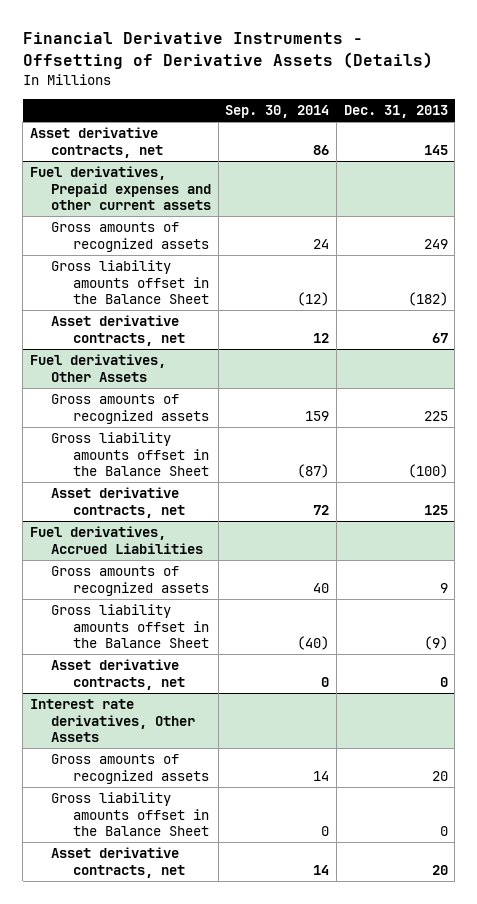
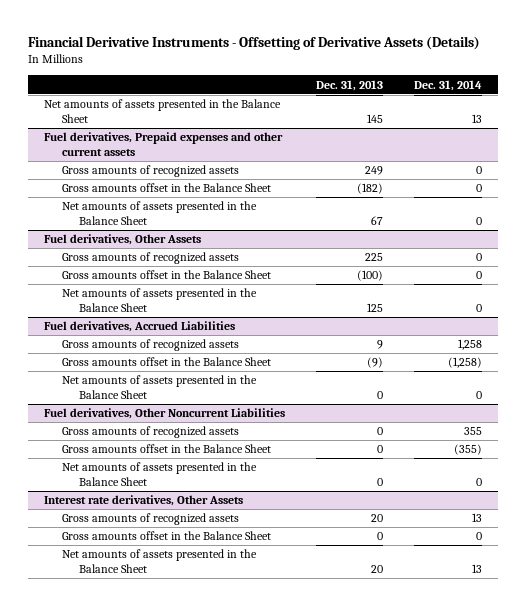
- | Sep. 30, 2014 | Dec. 31, 2013
+ | Dec. 31, 2013 | Dec. 31, 2014
- Asset derivative contracts, net | 86 | 145
+ Net amounts of assets presented in the Balance Sheet | 145 | 13
@ Fuel derivatives, Prepaid expenses and other current assets
- Gross liability amounts offset in the Balance Sheet | (12) | (182)
- Asset derivative contracts, net | 12 | 67
+ Gross amounts offset in the Balance Sheet | (182) | 0
+ Net amounts of assets presented in the Balance Sheet | 67 | 0
@ Fuel derivatives, Other Assets
- Gross liability amounts offset in the Balance Sheet | (87) | (100)
- Asset derivative contracts, net | 72 | 125
+ Gross amounts offset in the Balance Sheet | (100) | 0
+ Net amounts of assets presented in the Balance Sheet | 125 | 0
@ Fuel derivatives, Accrued Liabilities
- Gross liability amounts offset in the Balance Sheet | (40) | (9)
- Asset derivative contracts, net | 0 | 0
+ Gross amounts offset in the Balance Sheet | (9) | (1,258)
+ Net amounts of assets presented in the Balance Sheet | 0 | 0
+ Fuel derivatives, Other Noncurrent Liabilities
+ Gross amounts of recognized assets | 0 | 355
+ Gross amounts offset in the Balance Sheet | 0 | (355)
+ Net amounts of assets presented in the Balance Sheet | 0 | 0
@ Interest rate derivatives, Other Assets
- Gross liability amounts offset in the Balance Sheet | 0 | 0
- Asset derivative contracts, net | 14 | 20
+ Gross amounts offset in the Balance Sheet | 0 | 0
+ Net amounts of assets presented in the Balance Sheet | 20 | 13

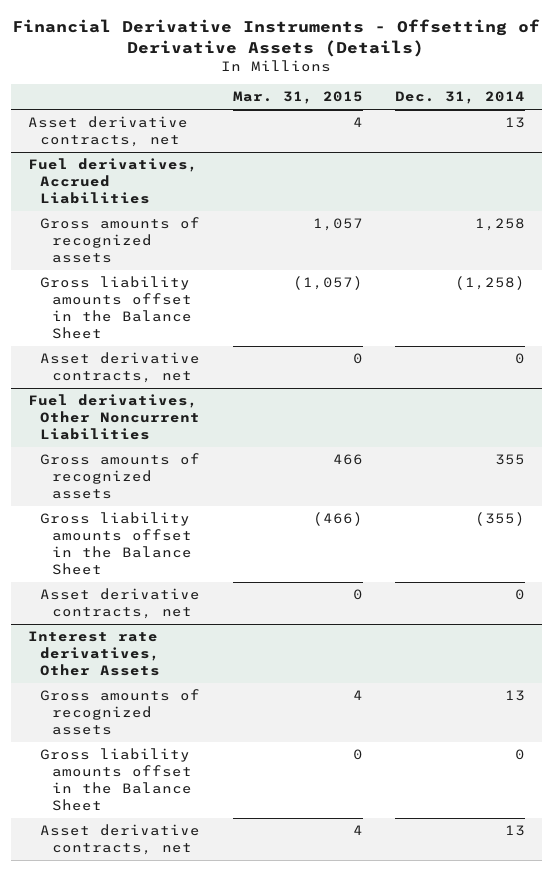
- | Dec. 31, 2013 | Dec. 31, 2014
+ | Mar. 31, 2015 | Dec. 31, 2014
- Net amounts of assets presented in the Balance Sheet | 145 | 13
- Fuel derivatives, Prepaid expenses and other current assets
- Gross amounts of recognized assets | 249 | 0
- Gross amounts offset in the Balance Sheet | (182) | 0
- Net amounts of assets presented in the Balance Sheet | 67 | 0
- Fuel derivatives, Other Assets
- Gross amounts of recognized assets | 225 | 0
- Gross amounts offset in the Balance Sheet | (100) | 0
- Net amounts of assets presented in the Balance Sheet | 125 | 0
+ Asset derivative contracts, net | 4 | 13
@ Fuel derivatives, Accrued Liabilities
- Gross amounts offset in the Balance Sheet | (9) | (1,258)
- Net amounts of assets presented in the Balance Sheet | 0 | 0
+ Gross liability amounts offset in the Balance Sheet | (1,057) | (1,258)
+ Asset derivative contracts, net | 0 | 0
@ Fuel derivatives, Other Noncurrent Liabilities
- Gross amounts offset in the Balance Sheet | 0 | (355)
- Net amounts of assets presented in the Balance Sheet | 0 | 0
+ Gross liability amounts offset in the Balance Sheet | (466) | (355)
+ Asset derivative contracts, net | 0 | 0
@ Interest rate derivatives, Other Assets
- Gross amounts offset in the Balance Sheet | 0 | 0
- Net amounts of assets presented in the Balance Sheet | 20 | 13
+ Gross liability amounts offset in the Balance Sheet | 0 | 0
+ Asset derivative contracts, net | 4 | 13

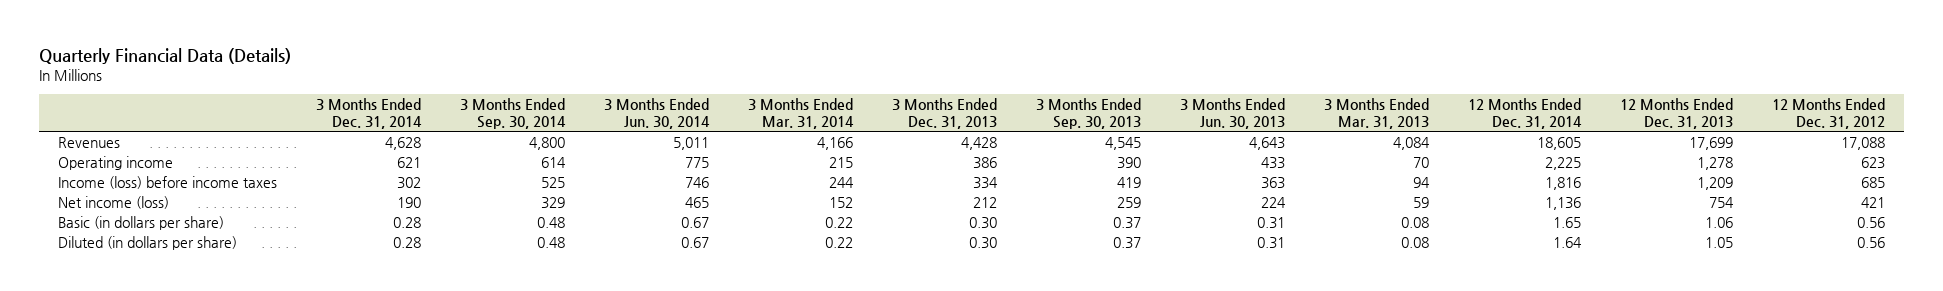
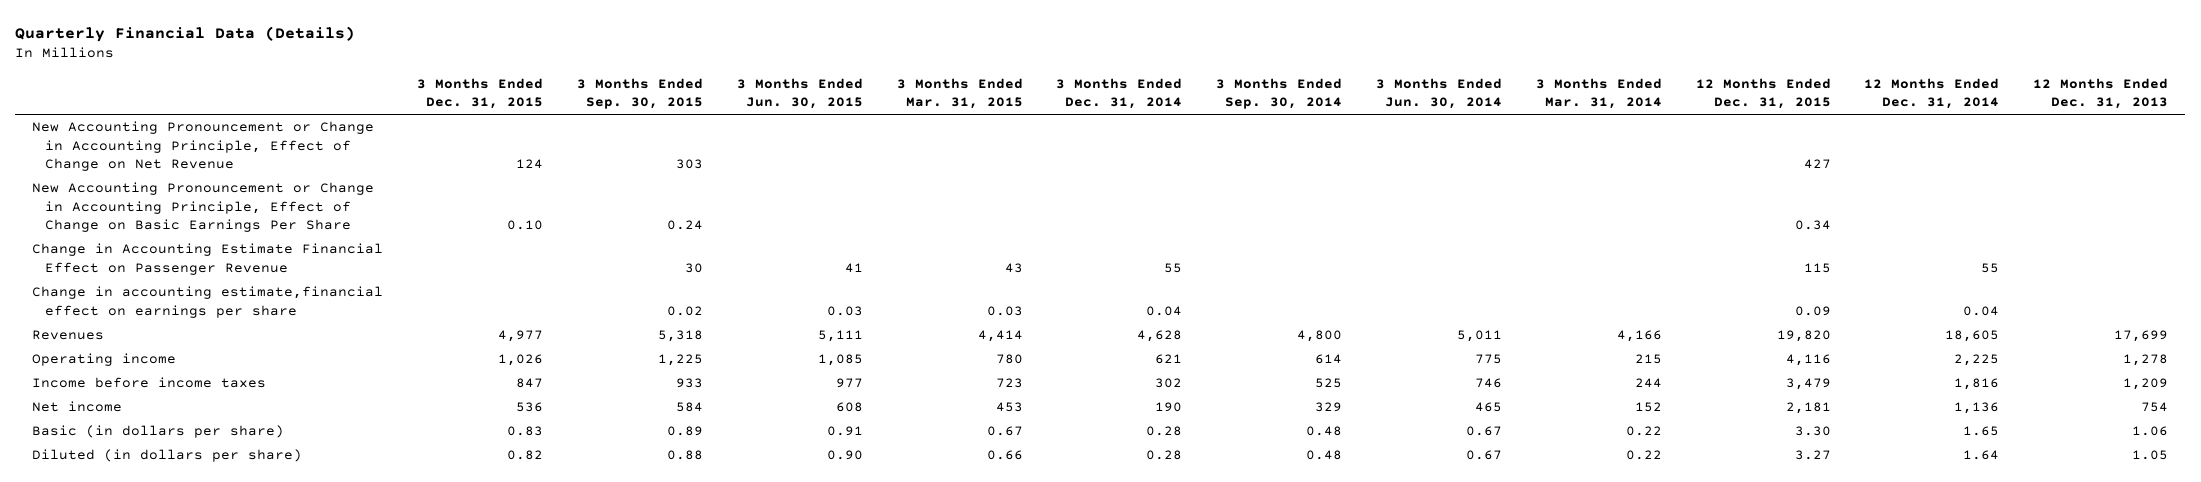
- | 3 Months Ended Dec. 31, 2014 | 3 Months Ended Sep. 30, 2014 | 3 Months Ended Jun. 30, 2014 | 3 Months Ended Mar. 31, 2014 | 3 Months Ended Dec. 31, 2013 | 3 Months Ended Sep. 30, 2013 | 3 Months Ended Jun. 30, 2013 | 3 Months Ended Mar. 31, 2013 | 12 Months Ended Dec. 31, 2014 | 12 Months Ended Dec. 31, 2013 | 12 Months Ended Dec. 31, 2012
+ | 3 Months Ended Dec. 31, 2015 | 3 Months Ended Sep. 30, 2015 | 3 Months Ended Jun. 30, 2015 | 3 Months Ended Mar. 31, 2015 | 3 Months Ended Dec. 31, 2014 | 3 Months Ended Sep. 30, 2014 | 3 Months Ended Jun. 30, 2014 | 3 Months Ended Mar. 31, 2014 | 12 Months Ended Dec. 31, 2015 | 12 Months Ended Dec. 31, 2014 | 12 Months Ended Dec. 31, 2013
+ New Accounting Pronouncement or Change in Accounting Principle, Effect of Change on Net Revenue | 124 | 303 | | | | | | | 427 | |
+ New Accounting Pronouncement or Change in Accounting Principle, Effect of Change on Basic Earnings Per Share | 0.10 | 0.24 | | | | | | | 0.34 | |
+ Change in Accounting Estimate Financial Effect on Passenger Revenue | | 30 | 41 | 43 | 55 | | | | 115 | 55 |
+ Change in accounting estimate,financial effect on earnings per share | | 0.02 | 0.03 | 0.03 | 0.04 | | | | 0.09 | 0.04 |
- Income (loss) before income taxes | 302 | 525 | 746 | 244 | 334 | 419 | 363 | 94 | 1,816 | 1,209 | 685
- Net income (loss) | 190 | 329 | 465 | 152 | 212 | 259 | 224 | 59 | 1,136 | 754 | 421
+ Income before income taxes | 847 | 933 | 977 | 723 | 302 | 525 | 746 | 244 | 3,479 | 1,816 | 1,209
+ Net income | 536 | 584 | 608 | 453 | 190 | 329 | 465 | 152 | 2,181 | 1,136 | 754

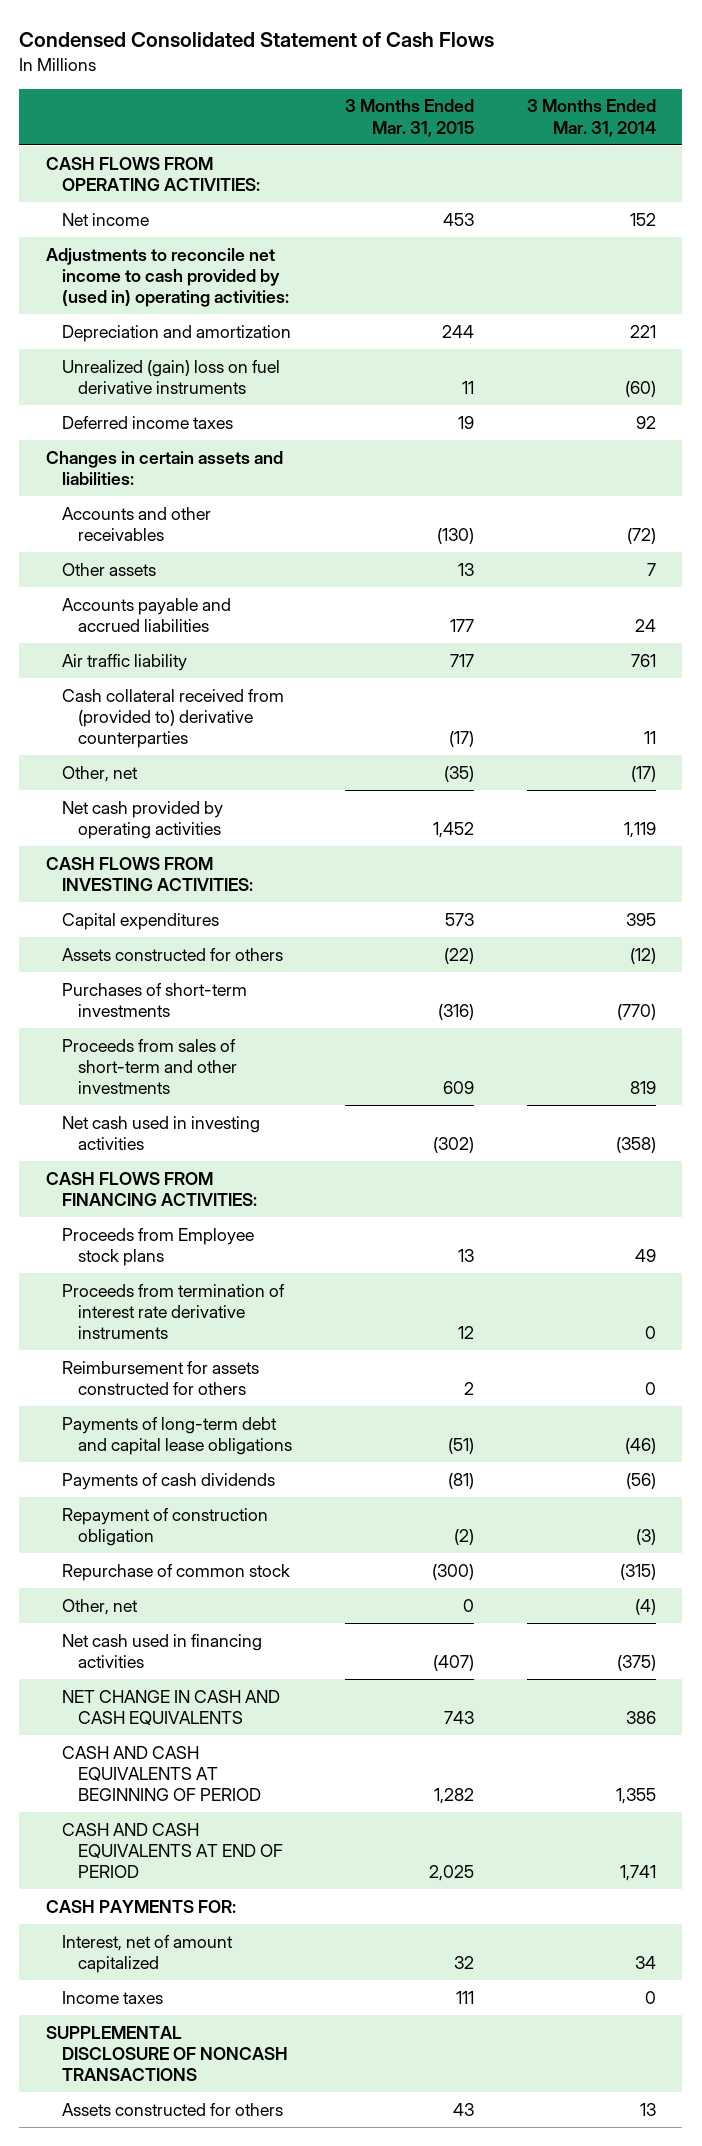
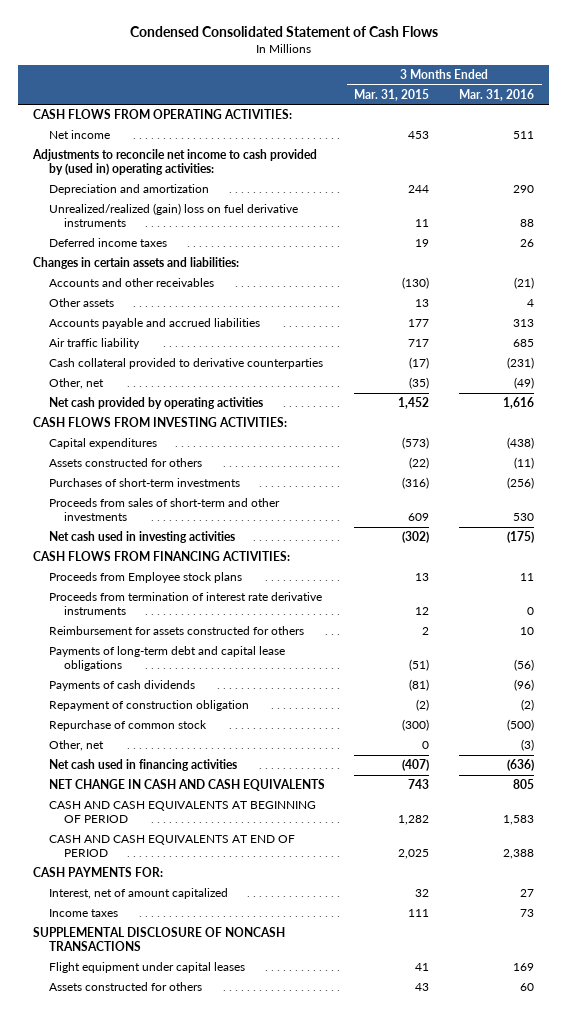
- | 3 Months Ended Mar. 31, 2015 | 3 Months Ended Mar. 31, 2014
+ | 3 Months Ended Mar. 31, 2015 | 3 Months Ended Mar. 31, 2016
- Unrealized (gain) loss on fuel derivative instruments | 11 | (60)
+ Unrealized/realized (gain) loss on fuel derivative instruments | 11 | 88
- Cash collateral received from (provided to) derivative counterparties | (17) | 11
+ Cash collateral provided to derivative counterparties | (17) | (231)
- Capital expenditures | 573 | 395
+ Capital expenditures | (573) | (438)
+ Flight equipment under capital leases | 41 | 169

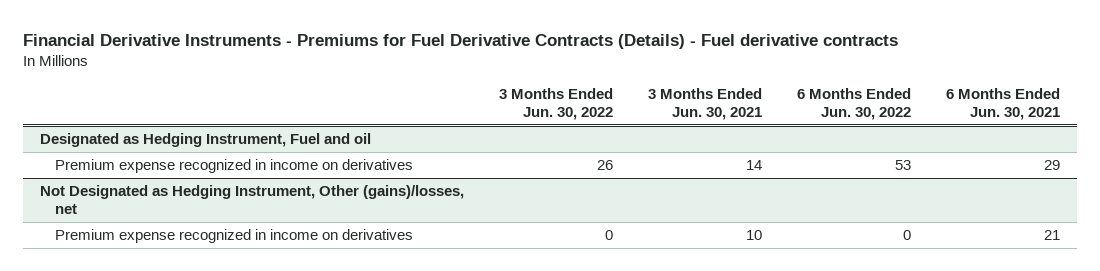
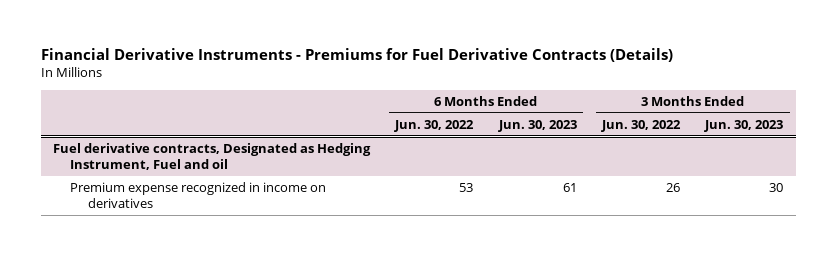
- Financial Derivative Instruments - Premiums for Fuel Derivative Contracts (Details) - Fuel derivative contracts
+ Financial Derivative Instruments - Premiums for Fuel Derivative Contracts (Details)
- | 3 Months Ended Jun. 30, 2022 | 3 Months Ended Jun. 30, 2021 | 6 Months Ended Jun. 30, 2022 | 6 Months Ended Jun. 30, 2021
+ | 6 Months Ended Jun. 30, 2022 | 6 Months Ended Jun. 30, 2023 | 3 Months Ended Jun. 30, 2022 | 3 Months Ended Jun. 30, 2023
- Designated as Hedging Instrument, Fuel and oil
+ Fuel derivative contracts, Designated as Hedging Instrument, Fuel and oil
- Not Designated as Hedging Instrument, Other (gains)/losses, net
- Premium expense recognized in income on derivatives | 0 | 10 | 0 | 21

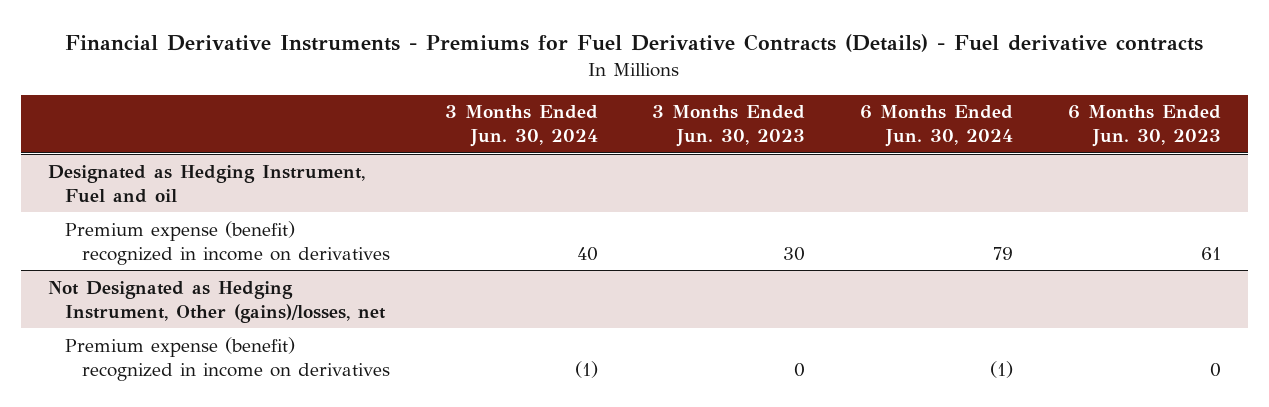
- Financial Derivative Instruments - Premiums for Fuel Derivative Contracts (Details)
+ Financial Derivative Instruments - Premiums for Fuel Derivative Contracts (Details) - Fuel derivative contracts
- | 6 Months Ended Jun. 30, 2022 | 6 Months Ended Jun. 30, 2023 | 3 Months Ended Jun. 30, 2022 | 3 Months Ended Jun. 30, 2023
+ | 3 Months Ended Jun. 30, 2024 | 3 Months Ended Jun. 30, 2023 | 6 Months Ended Jun. 30, 2024 | 6 Months Ended Jun. 30, 2023
- Fuel derivative contracts, Designated as Hedging Instrument, Fuel and oil
- Premium expense recognized in income on derivatives | 53 | 61 | 26 | 30
+ Designated as Hedging Instrument, Fuel and oil
+ Premium expense (benefit) recognized in income on derivatives | 40 | 30 | 79 | 61
+ Not Designated as Hedging Instrument, Other (gains)/losses, net
+ Premium expense (benefit) recognized in income on derivatives | (1) | 0 | (1) | 0

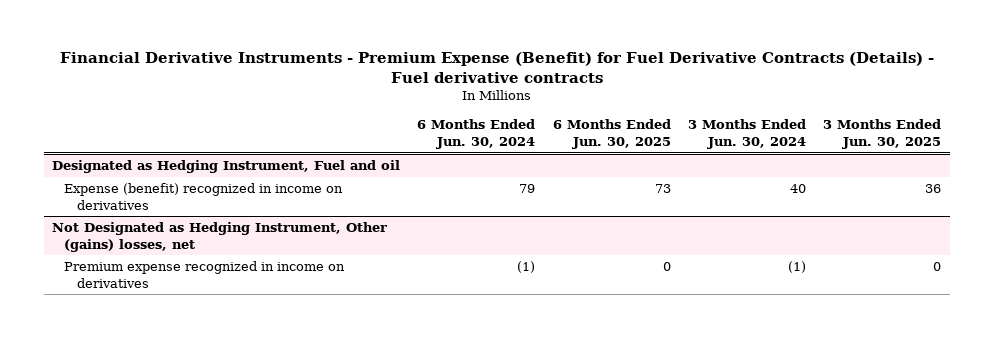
- Financial Derivative Instruments - Premiums for Fuel Derivative Contracts (Details) - Fuel derivative contracts
+ Financial Derivative Instruments - Premium Expense (Benefit) for Fuel Derivative Contracts (Details) - Fuel derivative contracts
- | 3 Months Ended Jun. 30, 2024 | 3 Months Ended Jun. 30, 2023 | 6 Months Ended Jun. 30, 2024 | 6 Months Ended Jun. 30, 2023
+ | 6 Months Ended Jun. 30, 2024 | 6 Months Ended Jun. 30, 2025 | 3 Months Ended Jun. 30, 2024 | 3 Months Ended Jun. 30, 2025
@ Designated as Hedging Instrument, Fuel and oil
- Premium expense (benefit) recognized in income on derivatives | 40 | 30 | 79 | 61
- Not Designated as Hedging Instrument, Other (gains)/losses, net
- Premium expense (benefit) recognized in income on derivatives | (1) | 0 | (1) | 0
@ Designated as Hedging Instrument, Fuel and oil
+ Expense (benefit) recognized in income on derivatives | 79 | 73 | 40 | 36
+ Not Designated as Hedging Instrument, Other (gains) losses, net
+ Premium expense recognized in income on derivatives | (1) | 0 | (1) | 0

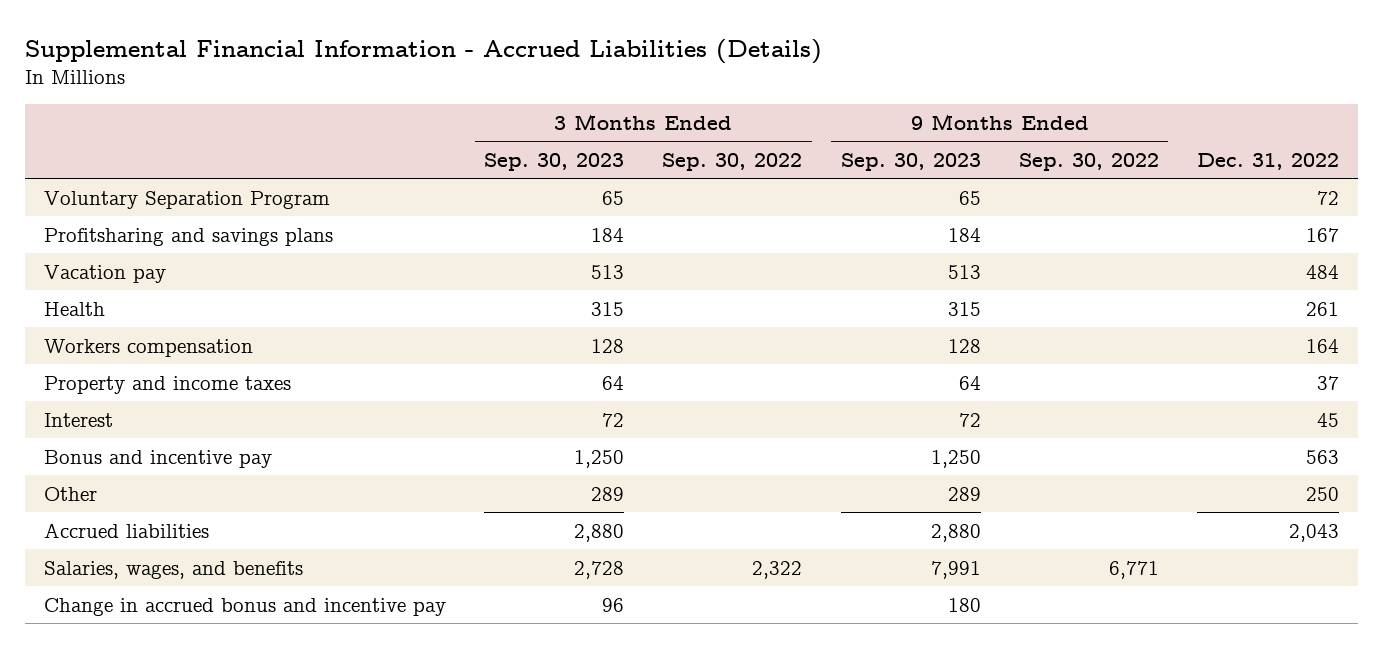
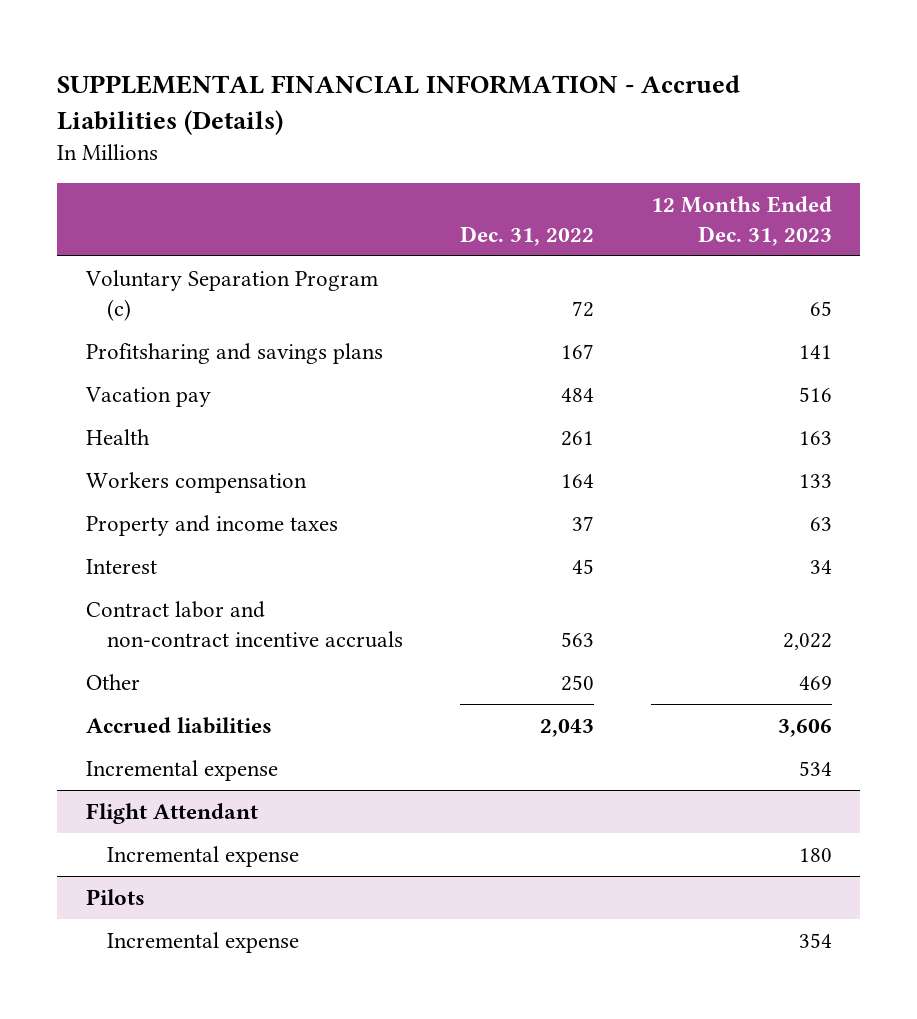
- Supplemental Financial Information - Accrued Liabilities (Details)
+ SUPPLEMENTAL FINANCIAL INFORMATION - Accrued Liabilities (Details)
- | 3 Months Ended Sep. 30, 2023 | 3 Months Ended Sep. 30, 2022 | 9 Months Ended Sep. 30, 2023 | 9 Months Ended Sep. 30, 2022 | Dec. 31, 2022
+ | Dec. 31, 2022 | 12 Months Ended Dec. 31, 2023
- Voluntary Separation Program | 65 | | 65 | | 72
+ Voluntary Separation Program (c) | 72 | 65
- Bonus and incentive pay | 1,250 | | 1,250 | | 563
+ Contract labor and non-contract incentive accruals | 563 | 2,022
- Salaries, wages, and benefits | 2,728 | 2,322 | 7,991 | 6,771 |
- Change in accrued bonus and incentive pay | 96 | | 180 | |
+ Incremental expense | | 534
+ Flight Attendant
+ Incremental expense | | 180
+ Pilots
+ Incremental expense | | 354

